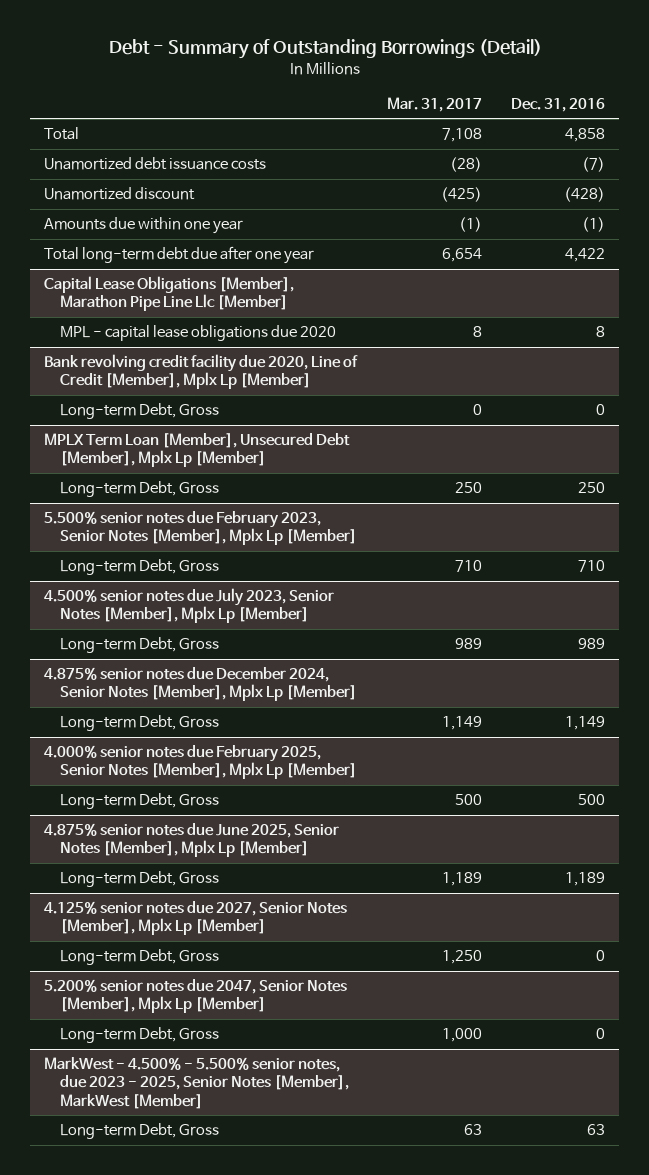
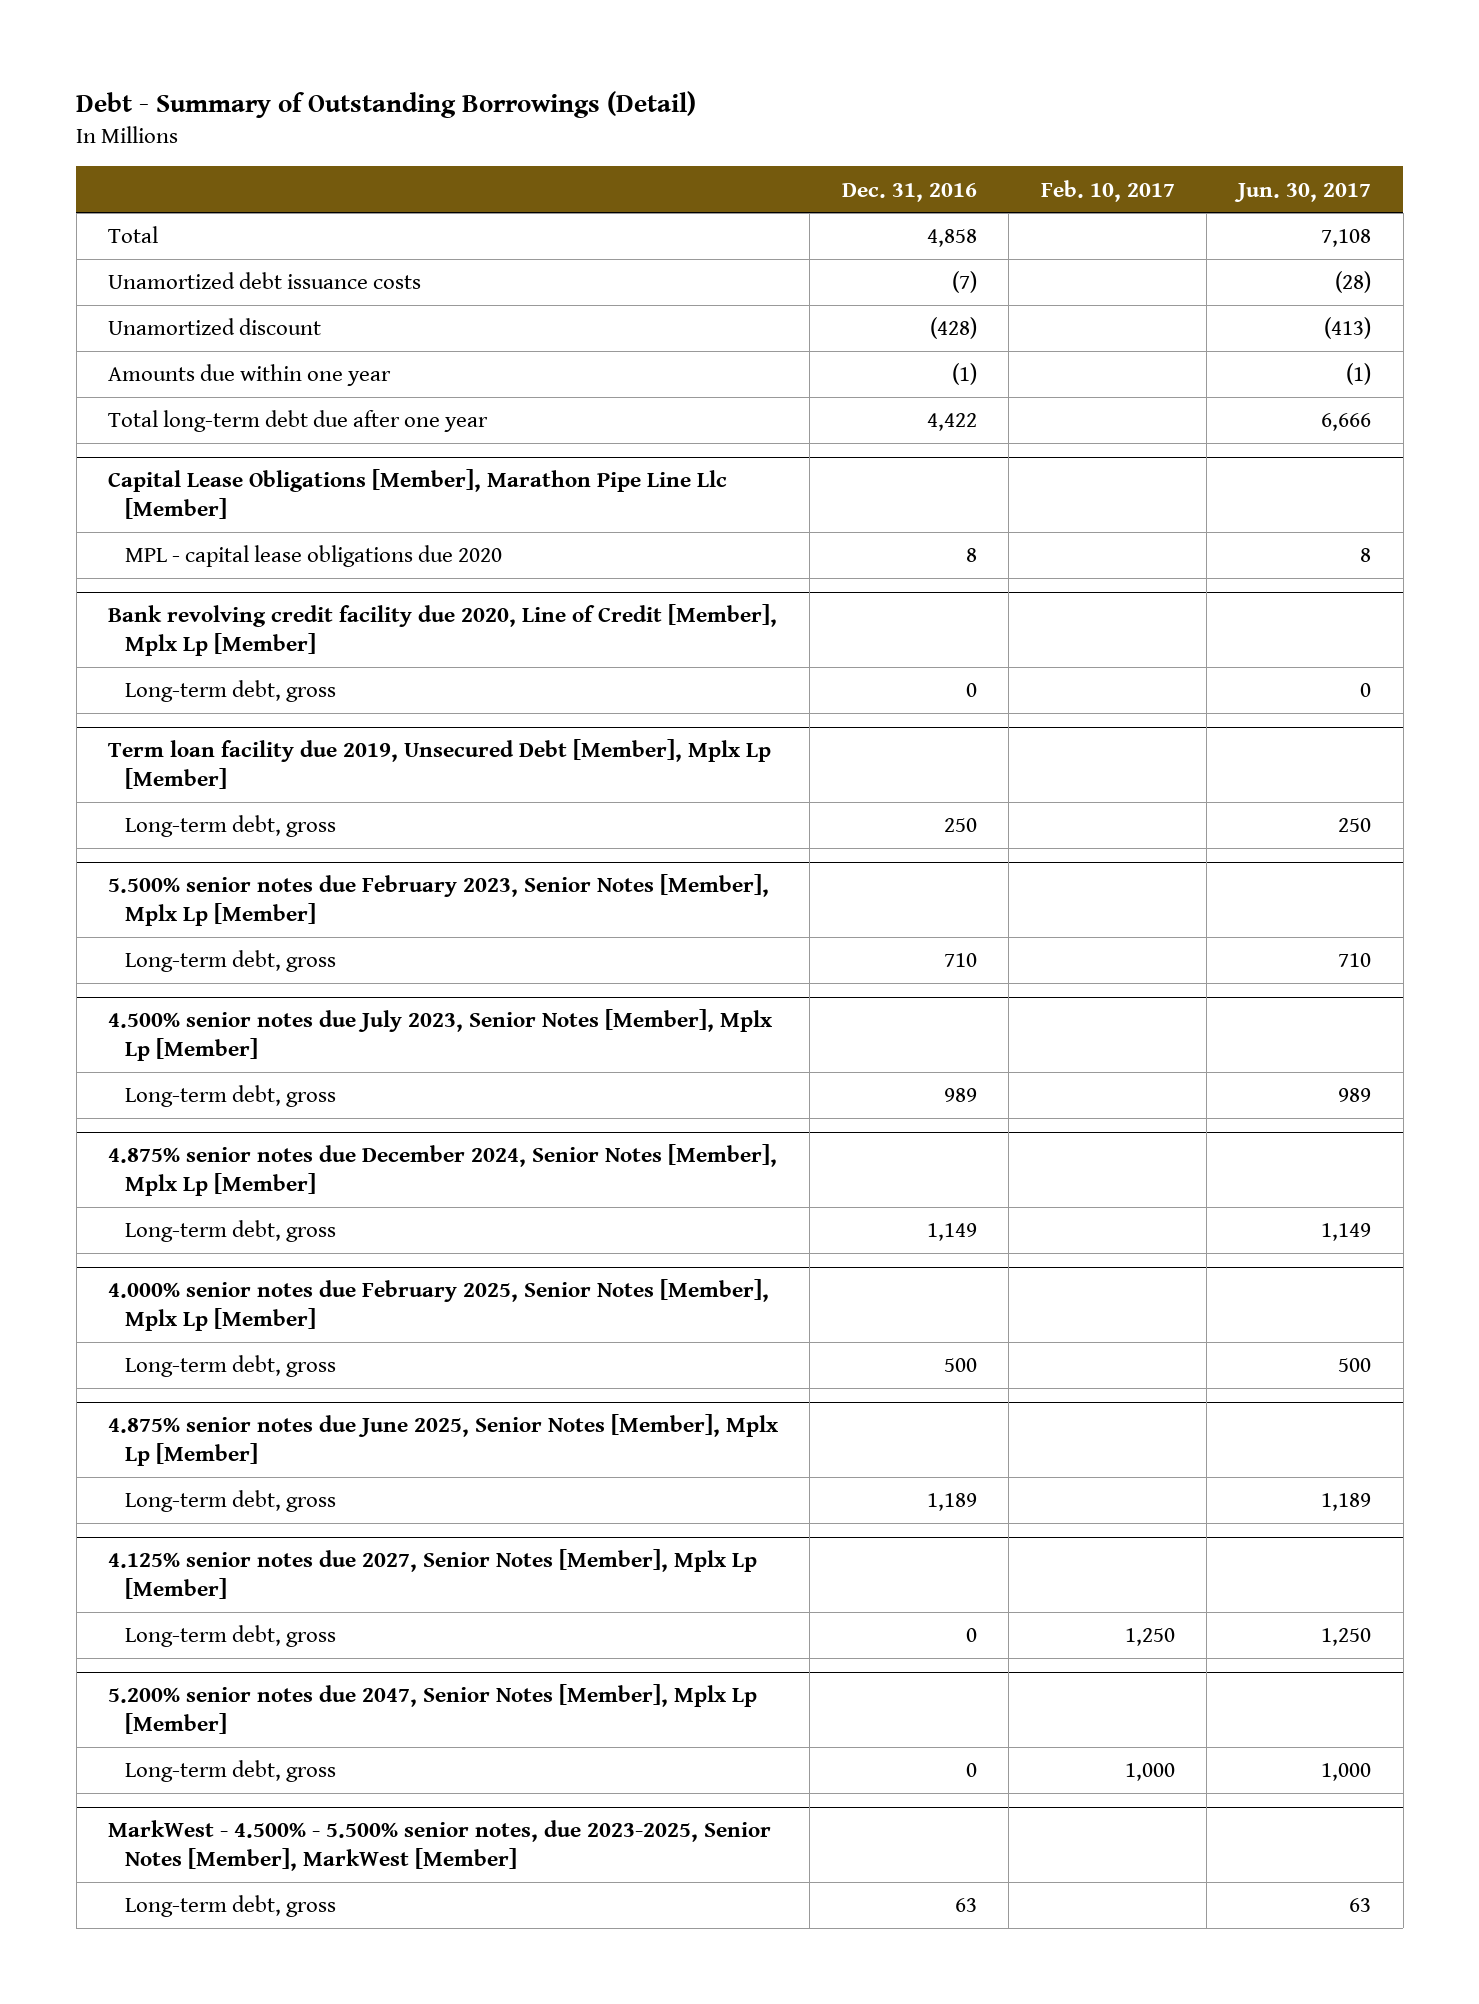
- | Mar. 31, 2017 | Dec. 31, 2016
+ | Dec. 31, 2016 | Feb. 10, 2017 | Jun. 30, 2017
@ Bank revolving credit facility due 2020, Line of Credit [Member], Mplx Lp [Member]
- Long-term Debt, Gross | 0 | 0
- MPLX Term Loan [Member], Unsecured Debt [Member], Mplx Lp [Member]
- Long-term Debt, Gross | 250 | 250
@ Bank revolving credit facility due 2020, Line of Credit [Member], Mplx Lp [Member]
+ Long-term debt, gross | 0 | | 0
+ Term loan facility due 2019, Unsecured Debt [Member], Mplx Lp [Member]
+ Long-term debt, gross | 250 | | 250
@ 5.500% senior notes due February 2023, Senior Notes [Member], Mplx Lp [Member]
- Long-term Debt, Gross | 710 | 710
+ Long-term debt, gross | 710 | | 710
@ 4.500% senior notes due July 2023, Senior Notes [Member], Mplx Lp [Member]
- Long-term Debt, Gross | 989 | 989
+ Long-term debt, gross | 989 | | 989
@ 4.875% senior notes due December 2024, Senior Notes [Member], Mplx Lp [Member]
- Long-term Debt, Gross | 1,149 | 1,149
+ Long-term debt, gross | 1,149 | | 1,149
@ 4.000% senior notes due February 2025, Senior Notes [Member], Mplx Lp [Member]
- Long-term Debt, Gross | 500 | 500
+ Long-term debt, gross | 500 | | 500
@ 4.875% senior notes due June 2025, Senior Notes [Member], Mplx Lp [Member]
- Long-term Debt, Gross | 1,189 | 1,189
+ Long-term debt, gross | 1,189 | | 1,189
@ 4.125% senior notes due 2027, Senior Notes [Member], Mplx Lp [Member]
- Long-term Debt, Gross | 1,250 | 0
+ Long-term debt, gross | 0 | 1,250 | 1,250
@ 5.200% senior notes due 2047, Senior Notes [Member], Mplx Lp [Member]
- Long-term Debt, Gross | 1,000 | 0
- MarkWest - 4.500% - 5.500% senior notes, due 2023 - 2025, Senior Notes [Member], MarkWest [Member]
- Long-term Debt, Gross | 63 | 63
@ 5.200% senior notes due 2047, Senior Notes [Member], Mplx Lp [Member]
+ Long-term debt, gross | 0 | 1,000 | 1,000
+ MarkWest - 4.500% - 5.500% senior notes, due 2023-2025, Senior Notes [Member], MarkWest [Member]
+ Long-term debt, gross | 63 | | 63

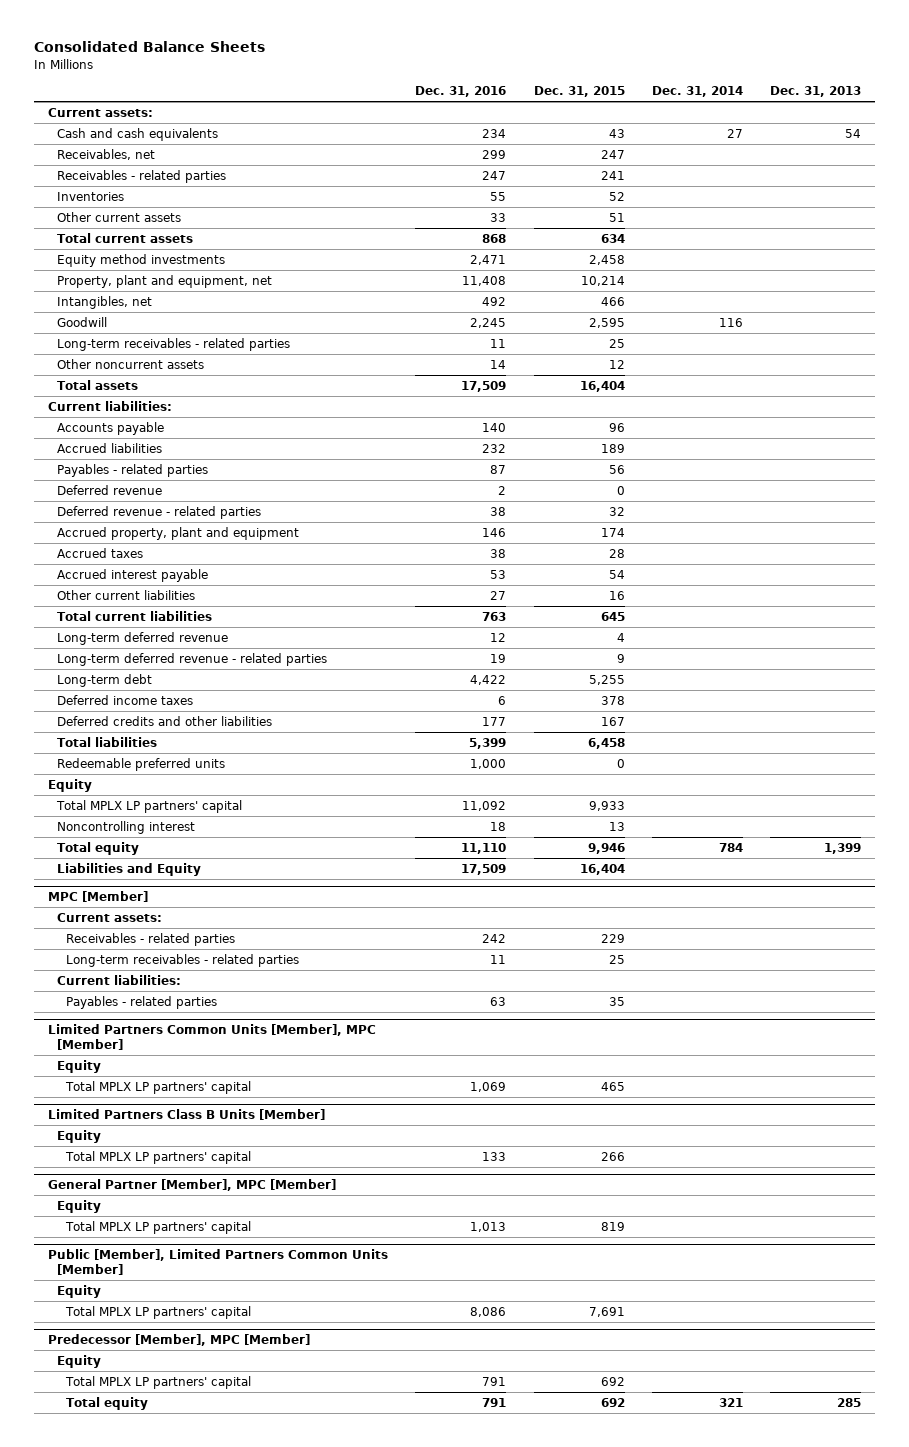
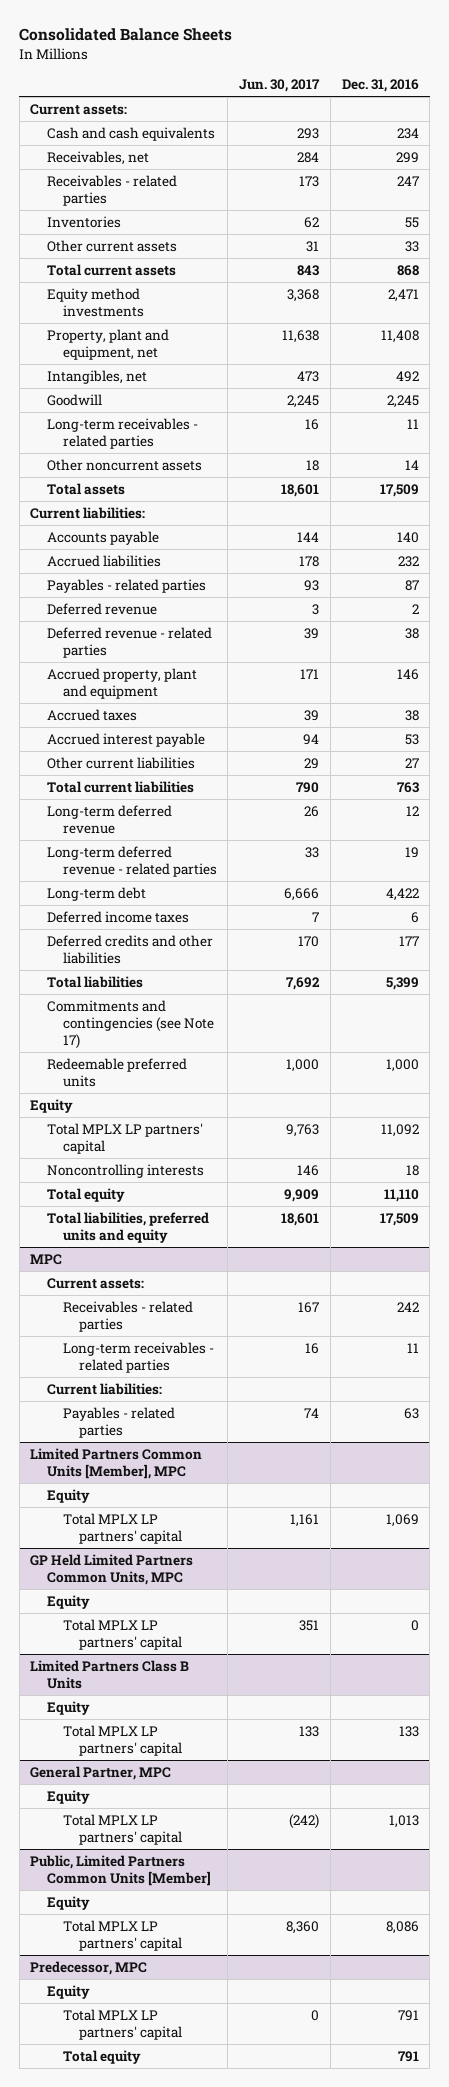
- | Dec. 31, 2016 | Dec. 31, 2015 | Dec. 31, 2014 | Dec. 31, 2013
+ | Jun. 30, 2017 | Dec. 31, 2016
+ Commitments and contingencies (see Note 17)
- Noncontrolling interest | 18 | 13 | |
+ Noncontrolling interests | 146 | 18
- Liabilities and Equity | 17,509 | 16,404 | |
- MPC [Member]
+ Total liabilities, preferred units and equity | 18,601 | 17,509
+ MPC
- Limited Partners Common Units [Member], MPC [Member]
+ Limited Partners Common Units [Member], MPC
- Limited Partners Class B Units [Member]
+ GP Held Limited Partners Common Units, MPC
+ Total MPLX LP partners' capital | 351 | 0
+ Limited Partners Class B Units
+ Equity
- General Partner [Member], MPC [Member]
+ General Partner, MPC
- Public [Member], Limited Partners Common Units [Member]
+ Public, Limited Partners Common Units [Member]
- Predecessor [Member], MPC [Member]
+ Predecessor, MPC

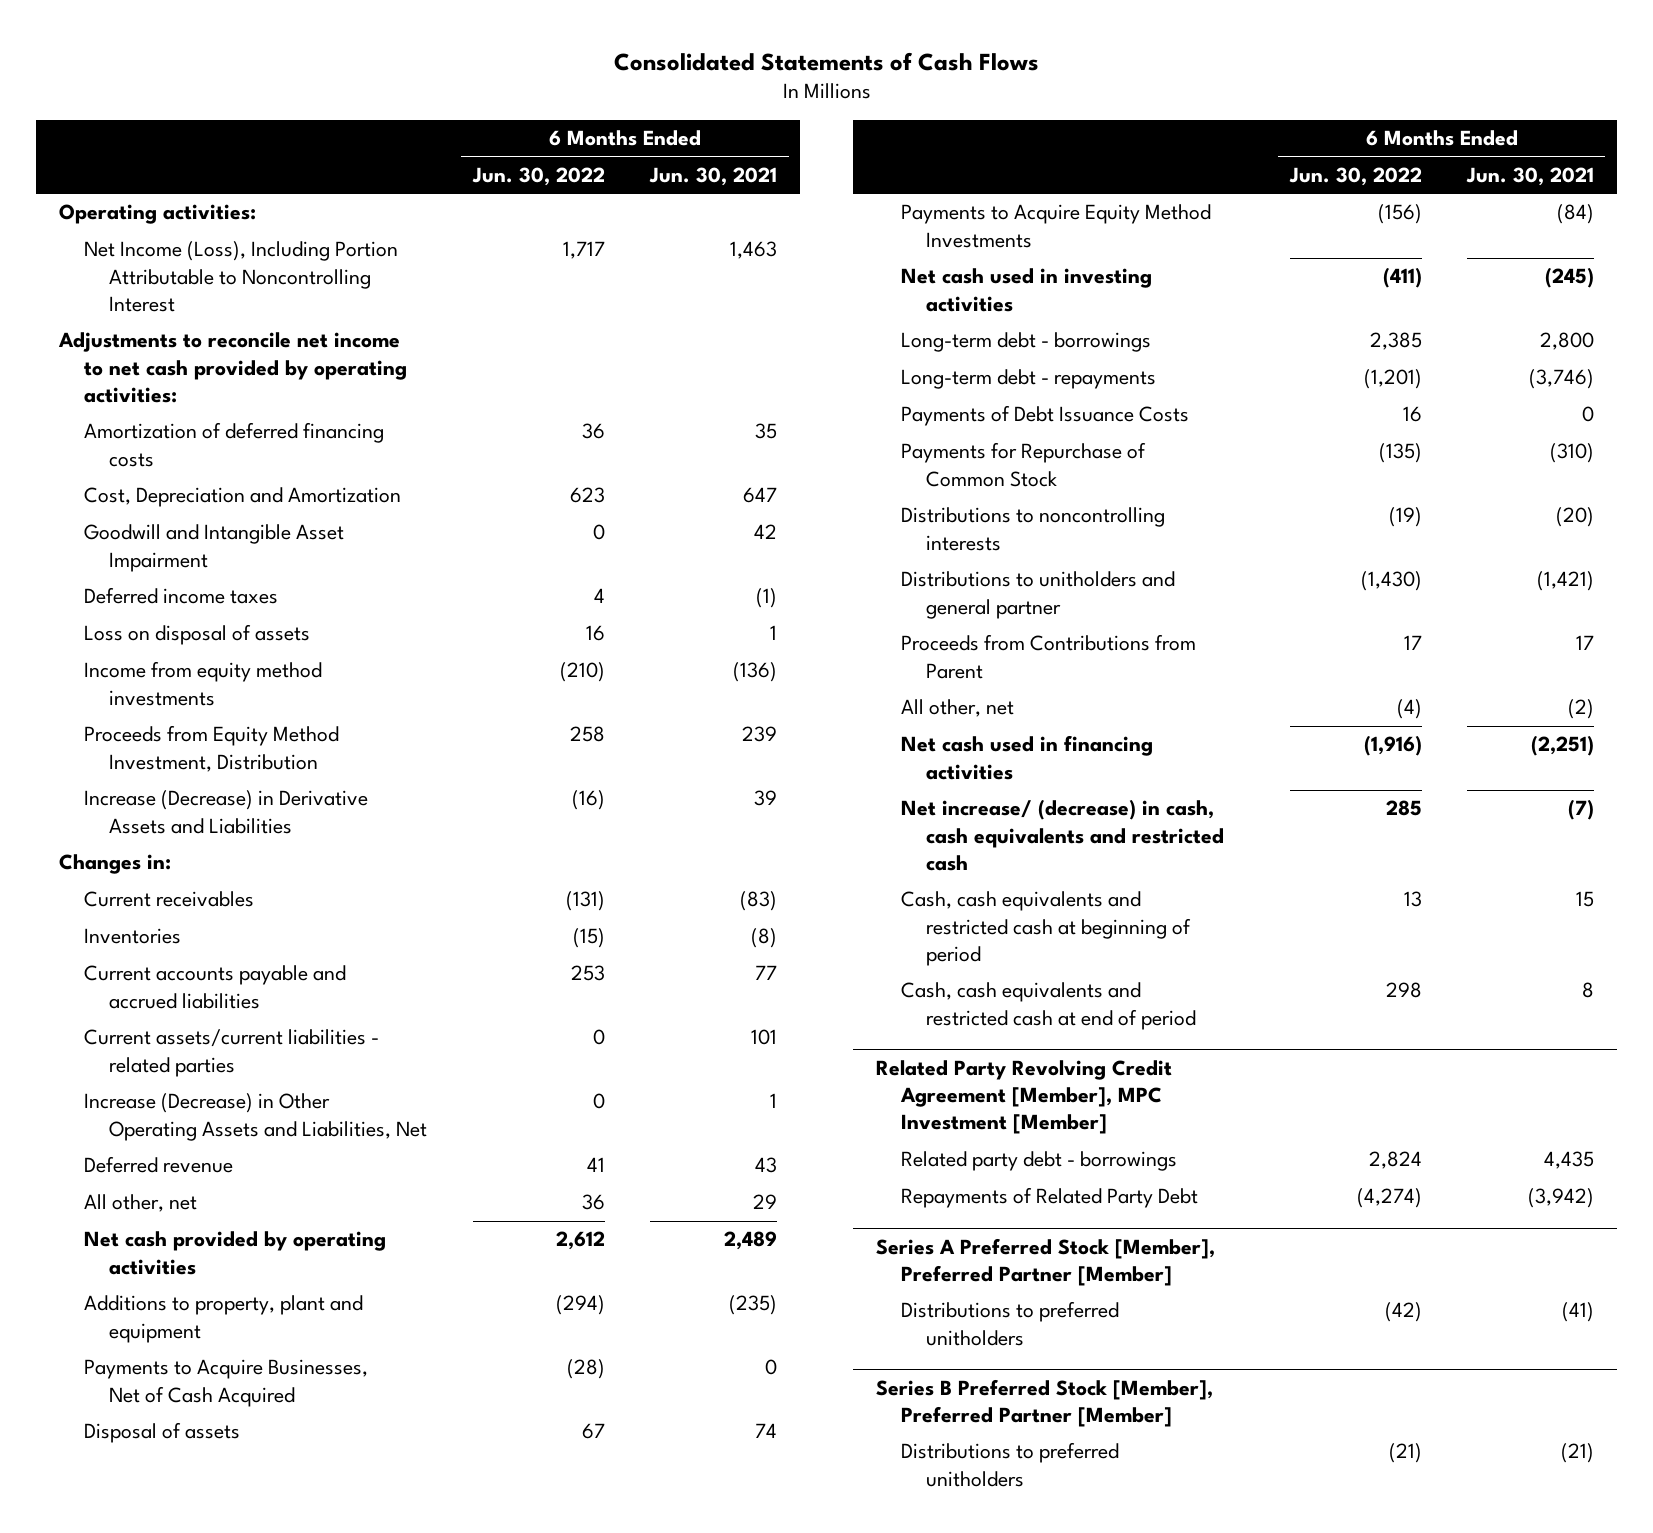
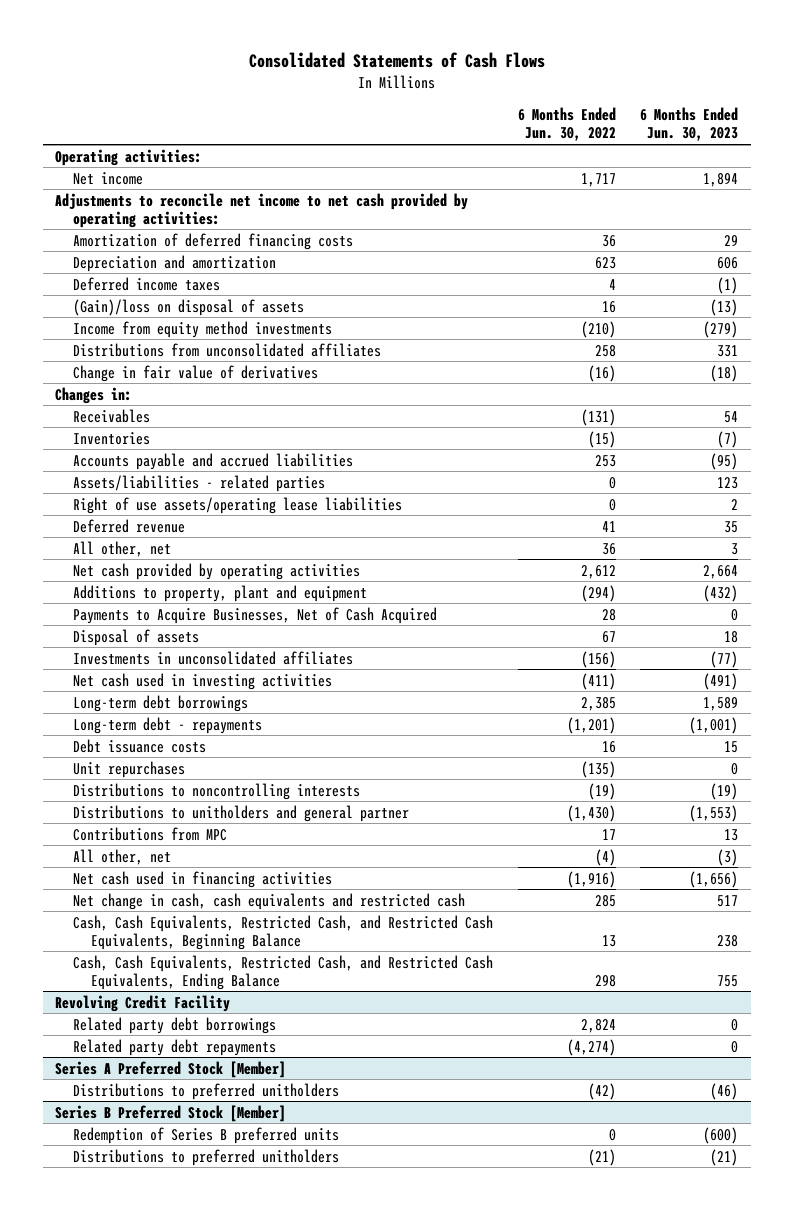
- | 6 Months Ended Jun. 30, 2022 | 6 Months Ended Jun. 30, 2021
+ | 6 Months Ended Jun. 30, 2022 | 6 Months Ended Jun. 30, 2023
- Net Income (Loss), Including Portion Attributable to Noncontrolling Interest | 1,717 | 1,463
+ Net income | 1,717 | 1,894
- Cost, Depreciation and Amortization | 623 | 647
- Goodwill and Intangible Asset Impairment | 0 | 42
+ Depreciation and amortization | 623 | 606
- Loss on disposal of assets | 16 | 1
+ (Gain)/loss on disposal of assets | 16 | (13)
- Proceeds from Equity Method Investment, Distribution | 258 | 239
- Increase (Decrease) in Derivative Assets and Liabilities | (16) | 39
+ Distributions from unconsolidated affiliates | 258 | 331
+ Change in fair value of derivatives | (16) | (18)
- Current receivables | (131) | (83)
+ Receivables | (131) | 54
- Current accounts payable and accrued liabilities | 253 | 77
- Current assets/current liabilities - related parties | 0 | 101
- Increase (Decrease) in Other Operating Assets and Liabilities, Net | 0 | 1
+ Accounts payable and accrued liabilities | 253 | (95)
+ Assets/liabilities - related parties | 0 | 123
+ Right of use assets/operating lease liabilities | 0 | 2
- Payments to Acquire Businesses, Net of Cash Acquired | (28) | 0
+ Payments to Acquire Businesses, Net of Cash Acquired | 28 | 0
- Payments to Acquire Equity Method Investments | (156) | (84)
+ Investments in unconsolidated affiliates | (156) | (77)
- Long-term debt - borrowings | 2,385 | 2,800
+ Long-term debt borrowings | 2,385 | 1,589
- Payments of Debt Issuance Costs | 16 | 0
- Payments for Repurchase of Common Stock | (135) | (310)
+ Debt issuance costs | 16 | 15
+ Unit repurchases | (135) | 0
- Proceeds from Contributions from Parent | 17 | 17
+ Contributions from MPC | 17 | 13
- Net increase/ (decrease) in cash, cash equivalents and restricted cash | 285 | (7)
- Cash, cash equivalents and restricted cash at beginning of period | 13 | 15
- Cash, cash equivalents and restricted cash at end of period | 298 | 8
- Related Party Revolving Credit Agreement [Member], MPC Investment [Member]
- Related party debt - borrowings | 2,824 | 4,435
- Repayments of Related Party Debt | (4,274) | (3,942)
- Series A Preferred Stock [Member], Preferred Partner [Member]
+ Net change in cash, cash equivalents and restricted cash | 285 | 517
+ Cash, Cash Equivalents, Restricted Cash, and Restricted Cash Equivalents, Beginning Balance | 13 | 238
+ Cash, Cash Equivalents, Restricted Cash, and Restricted Cash Equivalents, Ending Balance | 298 | 755
+ Revolving Credit Facility
+ Related party debt borrowings | 2,824 | 0
+ Related party debt repayments | (4,274) | 0
+ Series A Preferred Stock [Member]
- Series B Preferred Stock [Member], Preferred Partner [Member]
+ Series B Preferred Stock [Member]
+ Redemption of Series B preferred units | 0 | (600)

